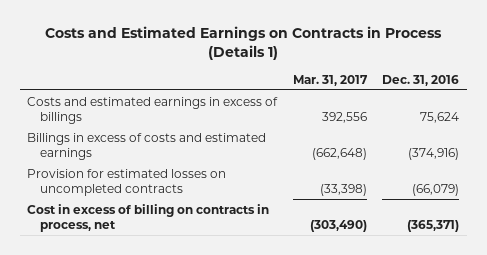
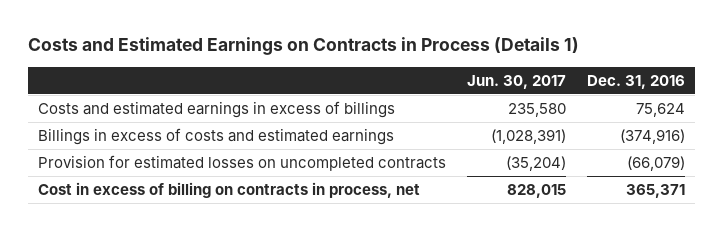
- | Mar. 31, 2017 | Dec. 31, 2016
+ | Jun. 30, 2017 | Dec. 31, 2016
- Cost in excess of billing on contracts in process, net | (303,490) | (365,371)
+ Cost in excess of billing on contracts in process, net | 828,015 | 365,371

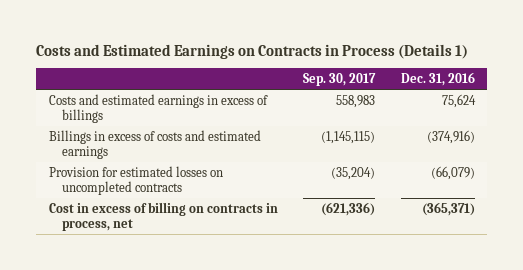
- | Jun. 30, 2017 | Dec. 31, 2016
+ | Sep. 30, 2017 | Dec. 31, 2016
- Cost in excess of billing on contracts in process, net | 828,015 | 365,371
+ Cost in excess of billing on contracts in process, net | (621,336) | (365,371)

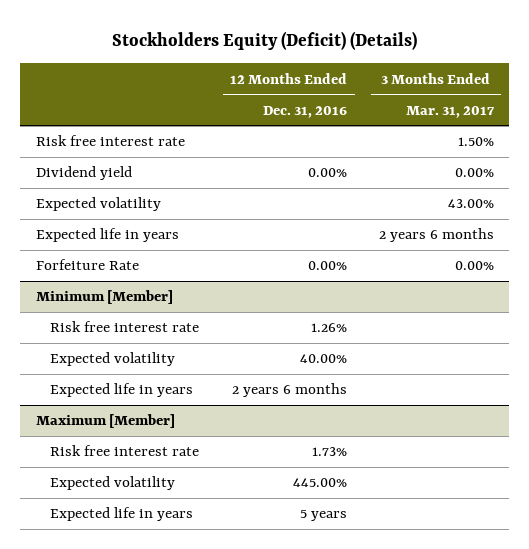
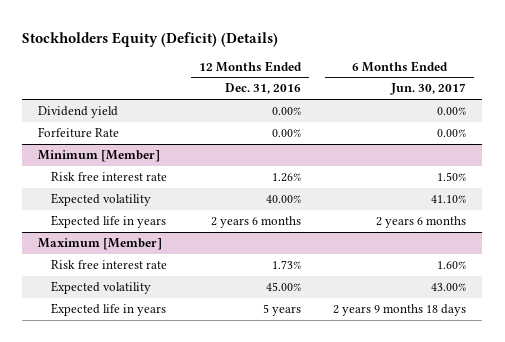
- | 12 Months Ended Dec. 31, 2016 | 3 Months Ended Mar. 31, 2017
+ | 12 Months Ended Dec. 31, 2016 | 6 Months Ended Jun. 30, 2017
- Risk free interest rate | | 1.50%
- Expected volatility | | 43.00%
- Expected life in years | | 2 years 6 months
@ Maximum [Member]
- Expected volatility | 445.00% |
+ Expected volatility | 45.00% | 43.00%

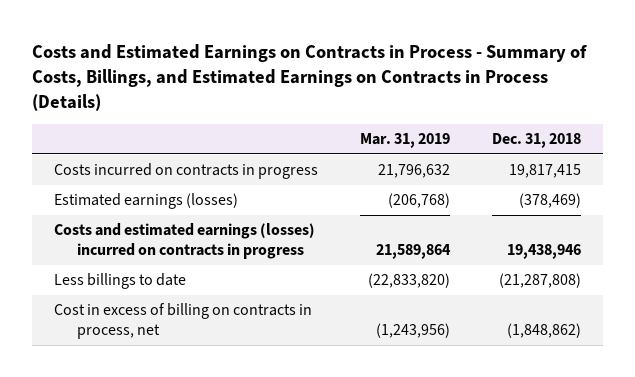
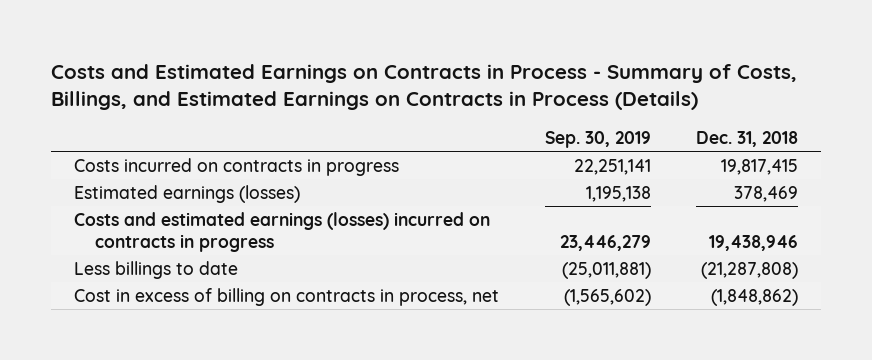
- | Mar. 31, 2019 | Dec. 31, 2018
+ | Sep. 30, 2019 | Dec. 31, 2018
- Estimated earnings (losses) | (206,768) | (378,469)
+ Estimated earnings (losses) | 1,195,138 | 378,469

